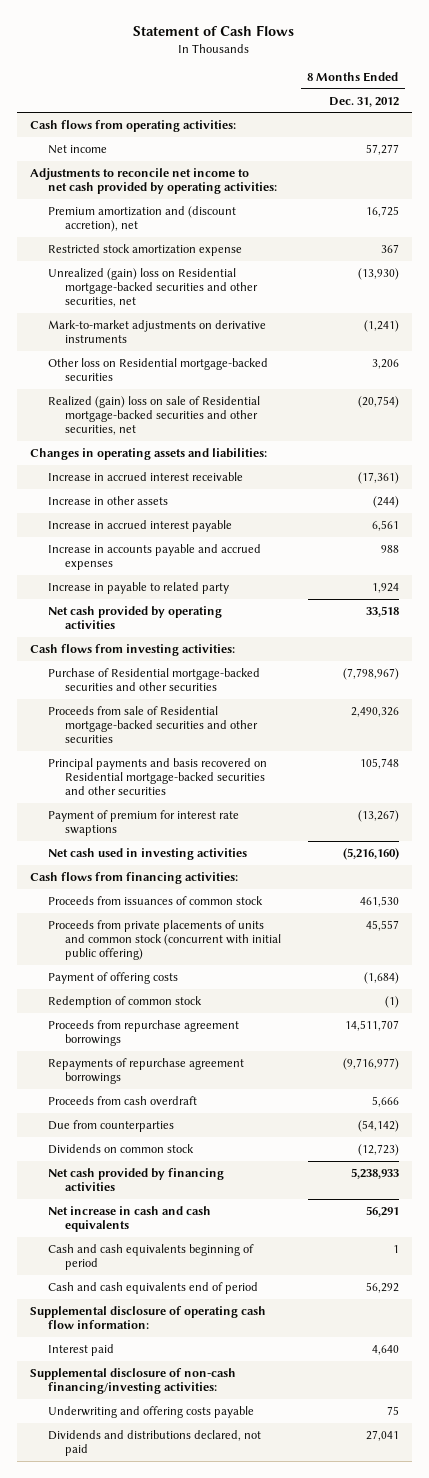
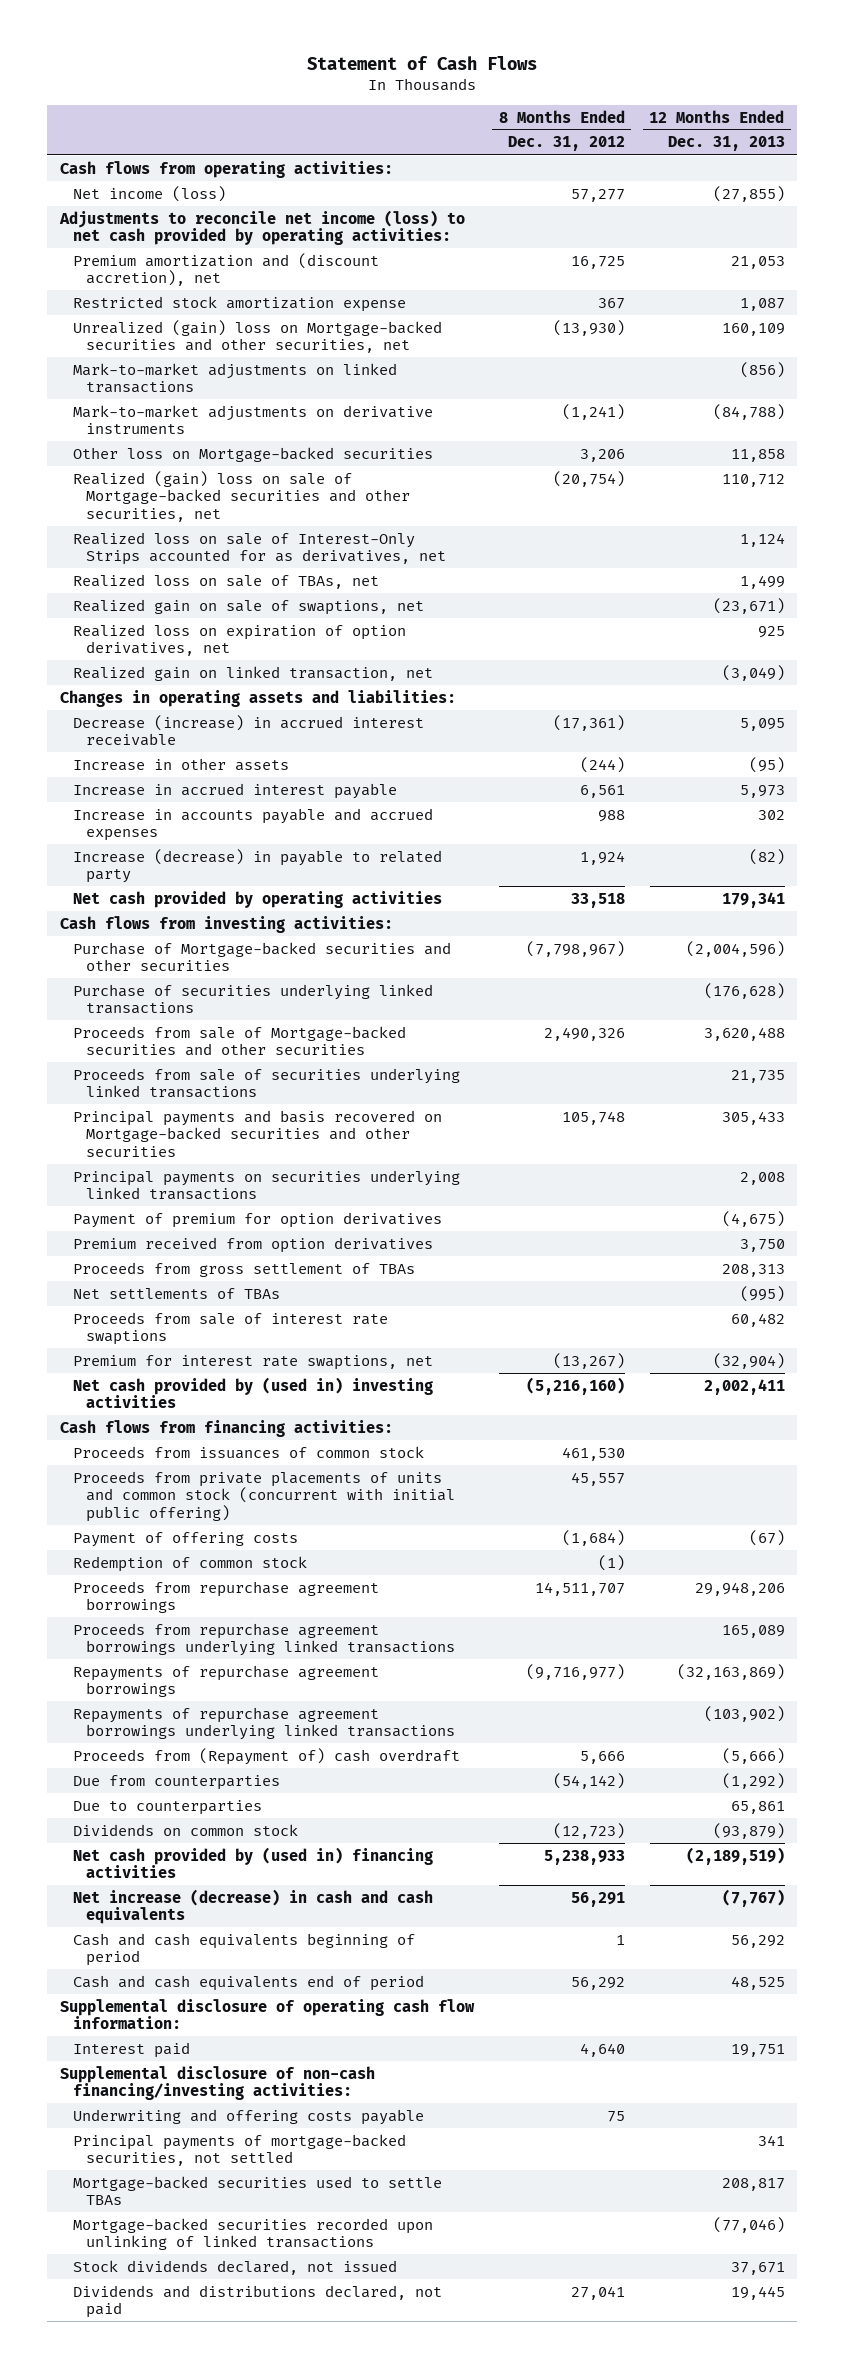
- | 8 Months Ended Dec. 31, 2012
+ | 8 Months Ended Dec. 31, 2012 | 12 Months Ended Dec. 31, 2013
- Net income | 57,277
- Adjustments to reconcile net income to net cash provided by operating activities:
+ Net income (loss) | 57,277 | (27,855)
+ Adjustments to reconcile net income (loss) to net cash provided by operating activities:
- Unrealized (gain) loss on Residential mortgage-backed securities and other securities, net | (13,930)
+ Unrealized (gain) loss on Mortgage-backed securities and other securities, net | (13,930) | 160,109
+ Mark-to-market adjustments on linked transactions | | (856)
- Other loss on Residential mortgage-backed securities | 3,206
- Realized (gain) loss on sale of Residential mortgage-backed securities and other securities, net | (20,754)
+ Other loss on Mortgage-backed securities | 3,206 | 11,858
+ Realized (gain) loss on sale of Mortgage-backed securities and other securities, net | (20,754) | 110,712
+ Realized loss on sale of Interest-Only Strips accounted for as derivatives, net | | 1,124
+ Realized loss on sale of TBAs, net | | 1,499
+ Realized gain on sale of swaptions, net | | (23,671)
+ Realized loss on expiration of option derivatives, net | | 925
+ Realized gain on linked transaction, net | | (3,049)
- Increase in accrued interest receivable | (17,361)
+ Decrease (increase) in accrued interest receivable | (17,361) | 5,095
- Increase in payable to related party | 1,924
+ Increase (decrease) in payable to related party | 1,924 | (82)
- Purchase of Residential mortgage-backed securities and other securities | (7,798,967)
- Proceeds from sale of Residential mortgage-backed securities and other securities | 2,490,326
- Principal payments and basis recovered on Residential mortgage-backed securities and other securities | 105,748
- Payment of premium for interest rate swaptions | (13,267)
- Net cash used in investing activities | (5,216,160)
+ Purchase of Mortgage-backed securities and other securities | (7,798,967) | (2,004,596)
+ Purchase of securities underlying linked transactions | | (176,628)
+ Proceeds from sale of Mortgage-backed securities and other securities | 2,490,326 | 3,620,488
+ Proceeds from sale of securities underlying linked transactions | | 21,735
+ Principal payments and basis recovered on Mortgage-backed securities and other securities | 105,748 | 305,433
+ Principal payments on securities underlying linked transactions | | 2,008
+ Payment of premium for option derivatives | | (4,675)
+ Premium received from option derivatives | | 3,750
+ Proceeds from gross settlement of TBAs | | 208,313
+ Net settlements of TBAs | | (995)
+ Proceeds from sale of interest rate swaptions | | 60,482
+ Premium for interest rate swaptions, net | (13,267) | (32,904)
+ Net cash provided by (used in) investing activities | (5,216,160) | 2,002,411
+ Proceeds from repurchase agreement borrowings underlying linked transactions | | 165,089
- Proceeds from cash overdraft | 5,666
+ Repayments of repurchase agreement borrowings underlying linked transactions | | (103,902)
+ Proceeds from (Repayment of) cash overdraft | 5,666 | (5,666)
+ Due to counterparties | | 65,861
- Net cash provided by financing activities | 5,238,933
- Net increase in cash and cash equivalents | 56,291
+ Net cash provided by (used in) financing activities | 5,238,933 | (2,189,519)
+ Net increase (decrease) in cash and cash equivalents | 56,291 | (7,767)
+ Principal payments of mortgage-backed securities, not settled | | 341
+ Mortgage-backed securities used to settle TBAs | | 208,817
+ Mortgage-backed securities recorded upon unlinking of linked transactions | | (77,046)
+ Stock dividends declared, not issued | | 37,671

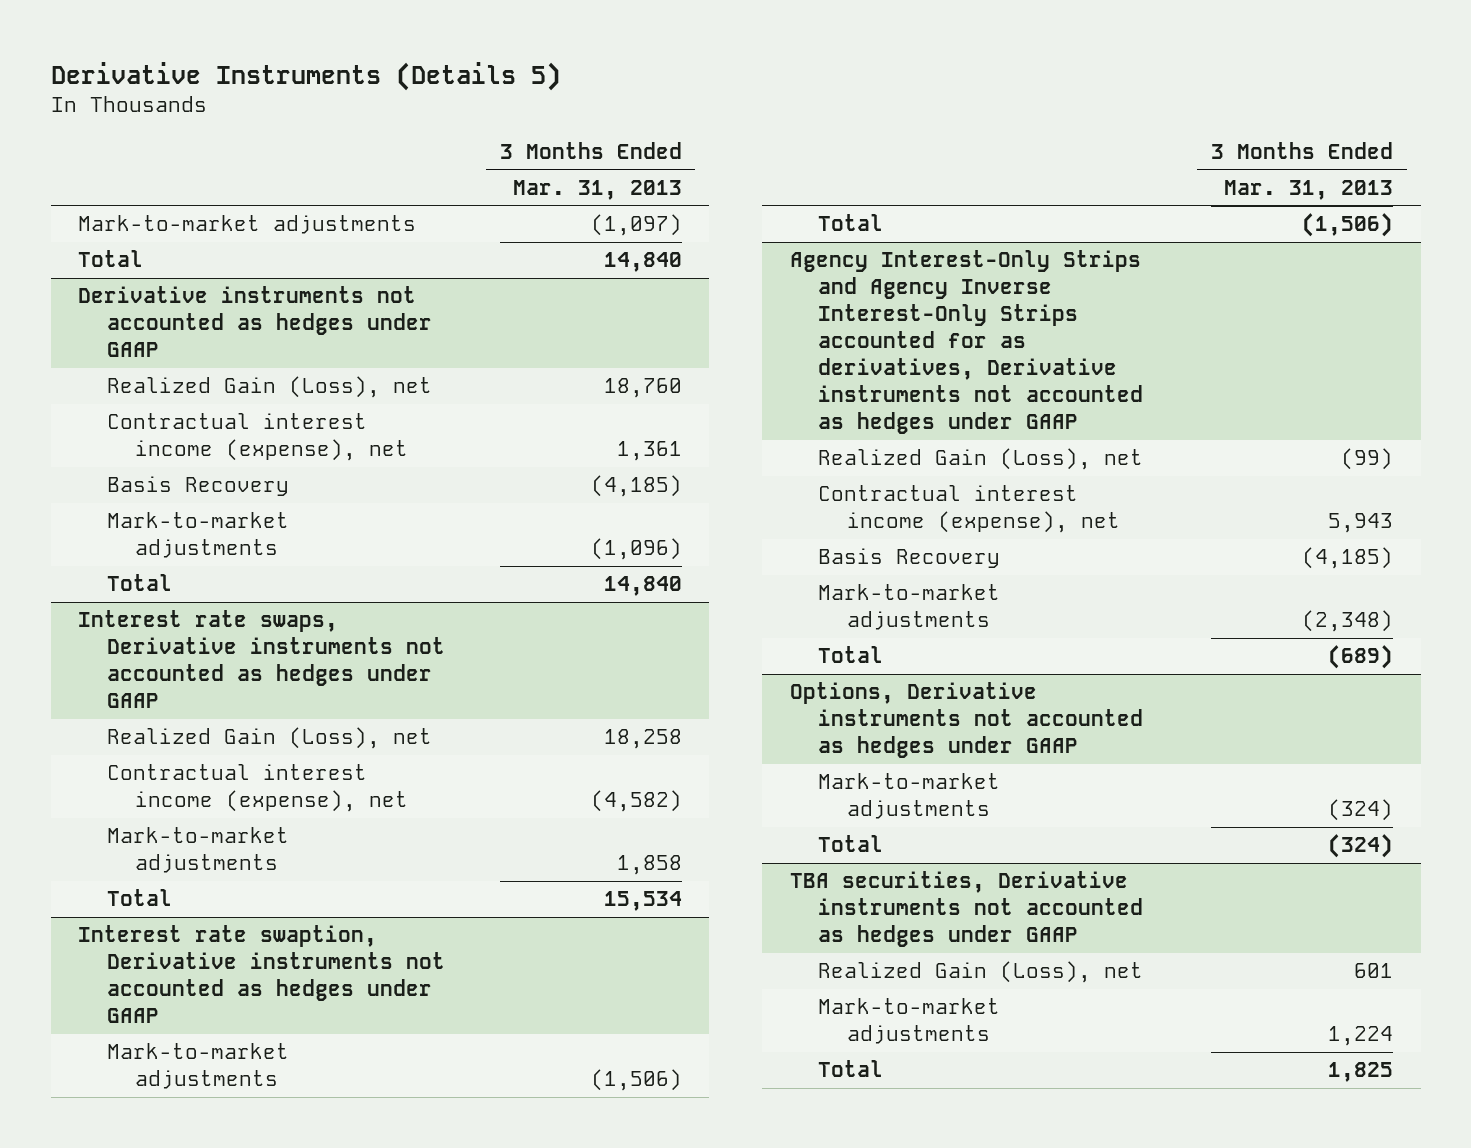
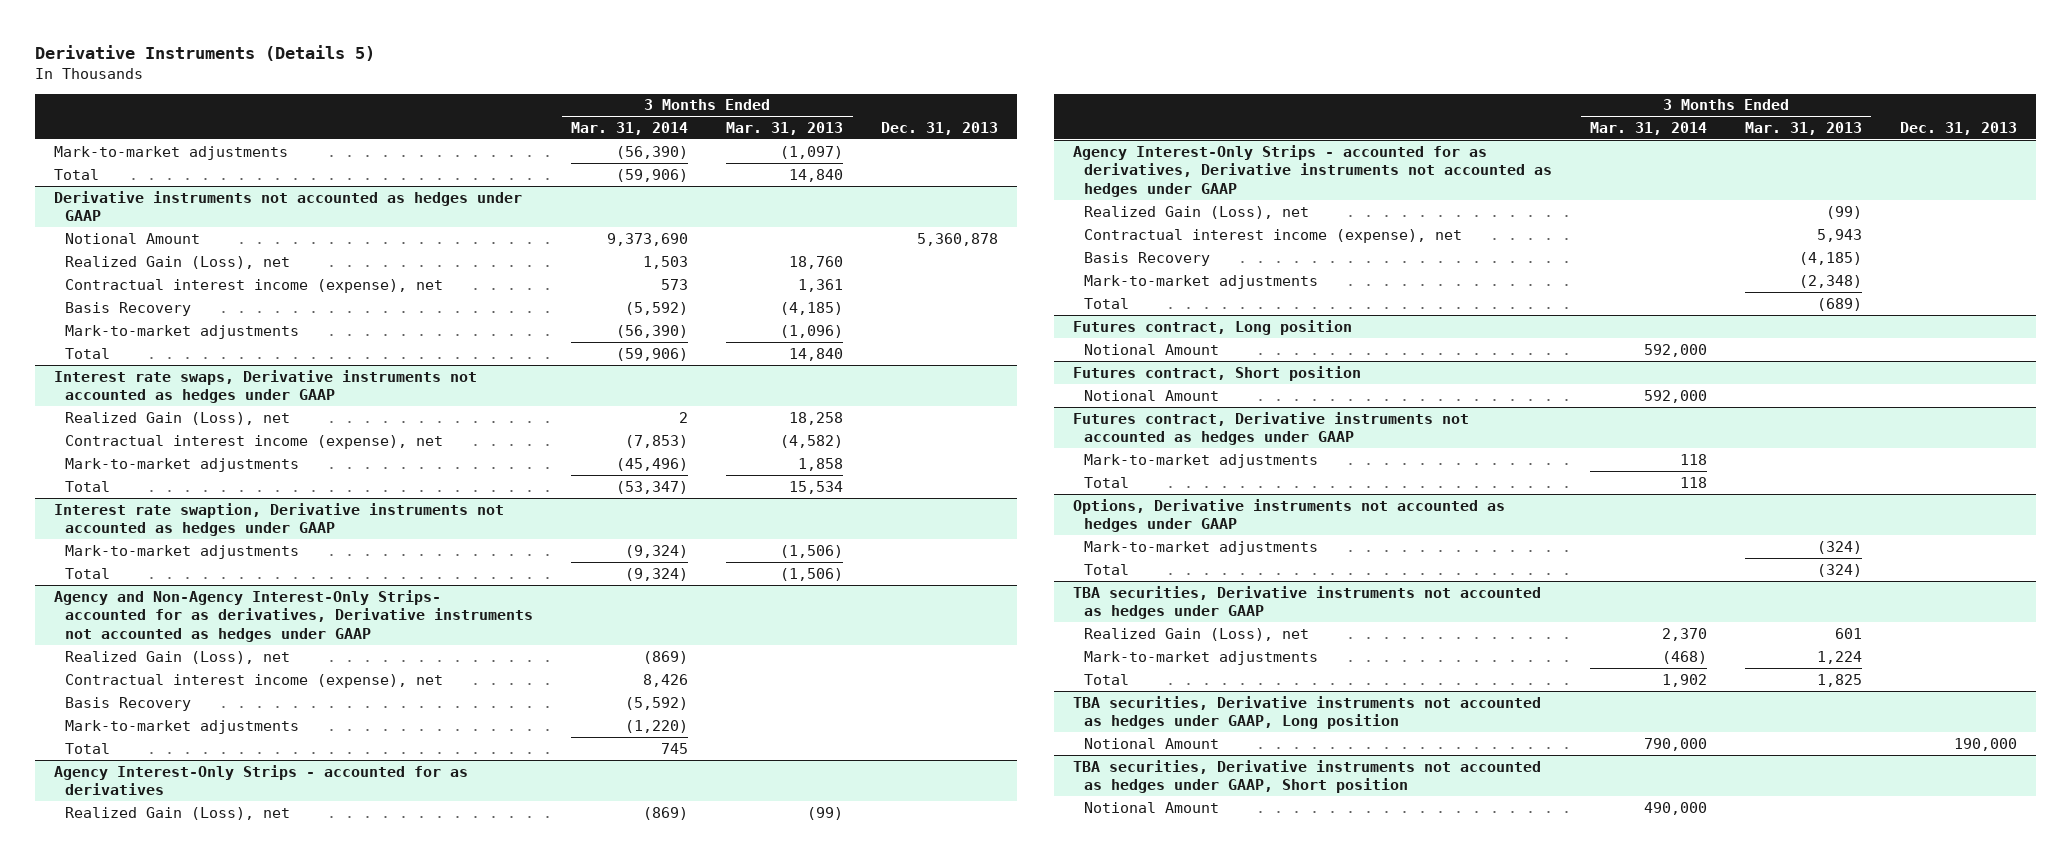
- | 3 Months Ended Mar. 31, 2013
+ | 3 Months Ended Mar. 31, 2014 | 3 Months Ended Mar. 31, 2013 | Dec. 31, 2013
@ Derivative instruments not accounted as hedges under GAAP
+ Notional Amount | 9,373,690 | | 5,360,878
- Agency Interest-Only Strips and Agency Inverse Interest-Only Strips accounted for as derivatives, Derivative instruments not accounted as hedges under GAAP
+ Agency and Non-Agency Interest-Only Strips- accounted for as derivatives, Derivative instruments not accounted as hedges under GAAP
+ Realized Gain (Loss), net | (869) | |
+ Contractual interest income (expense), net | 8,426 | |
+ Basis Recovery | (5,592) | |
+ Mark-to-market adjustments | (1,220) | |
+ Total | 745 | |
+ Agency Interest-Only Strips - accounted for as derivatives
+ Agency Interest-Only Strips - accounted for as derivatives, Derivative instruments not accounted as hedges under GAAP
+ Realized Gain (Loss), net | | (99) |
+ Futures contract, Long position
+ Notional Amount | 592,000 | |
+ Futures contract, Short position
+ Notional Amount | 592,000 | |
+ Futures contract, Derivative instruments not accounted as hedges under GAAP
+ Mark-to-market adjustments | 118 | |
+ Total | 118 | |
+ TBA securities, Derivative instruments not accounted as hedges under GAAP, Long position
+ Notional Amount | 790,000 | | 190,000
+ TBA securities, Derivative instruments not accounted as hedges under GAAP, Short position
+ Notional Amount | 490,000 | |

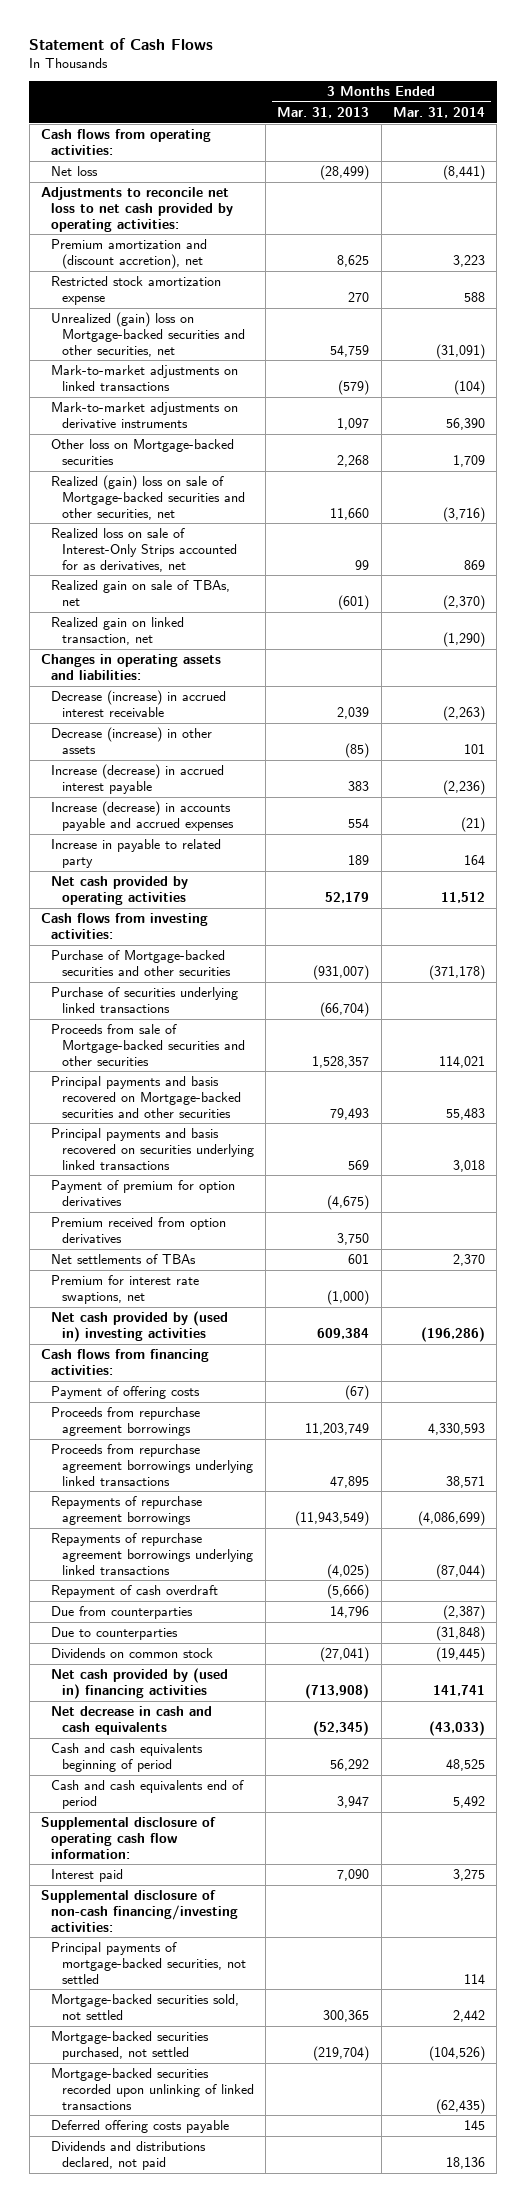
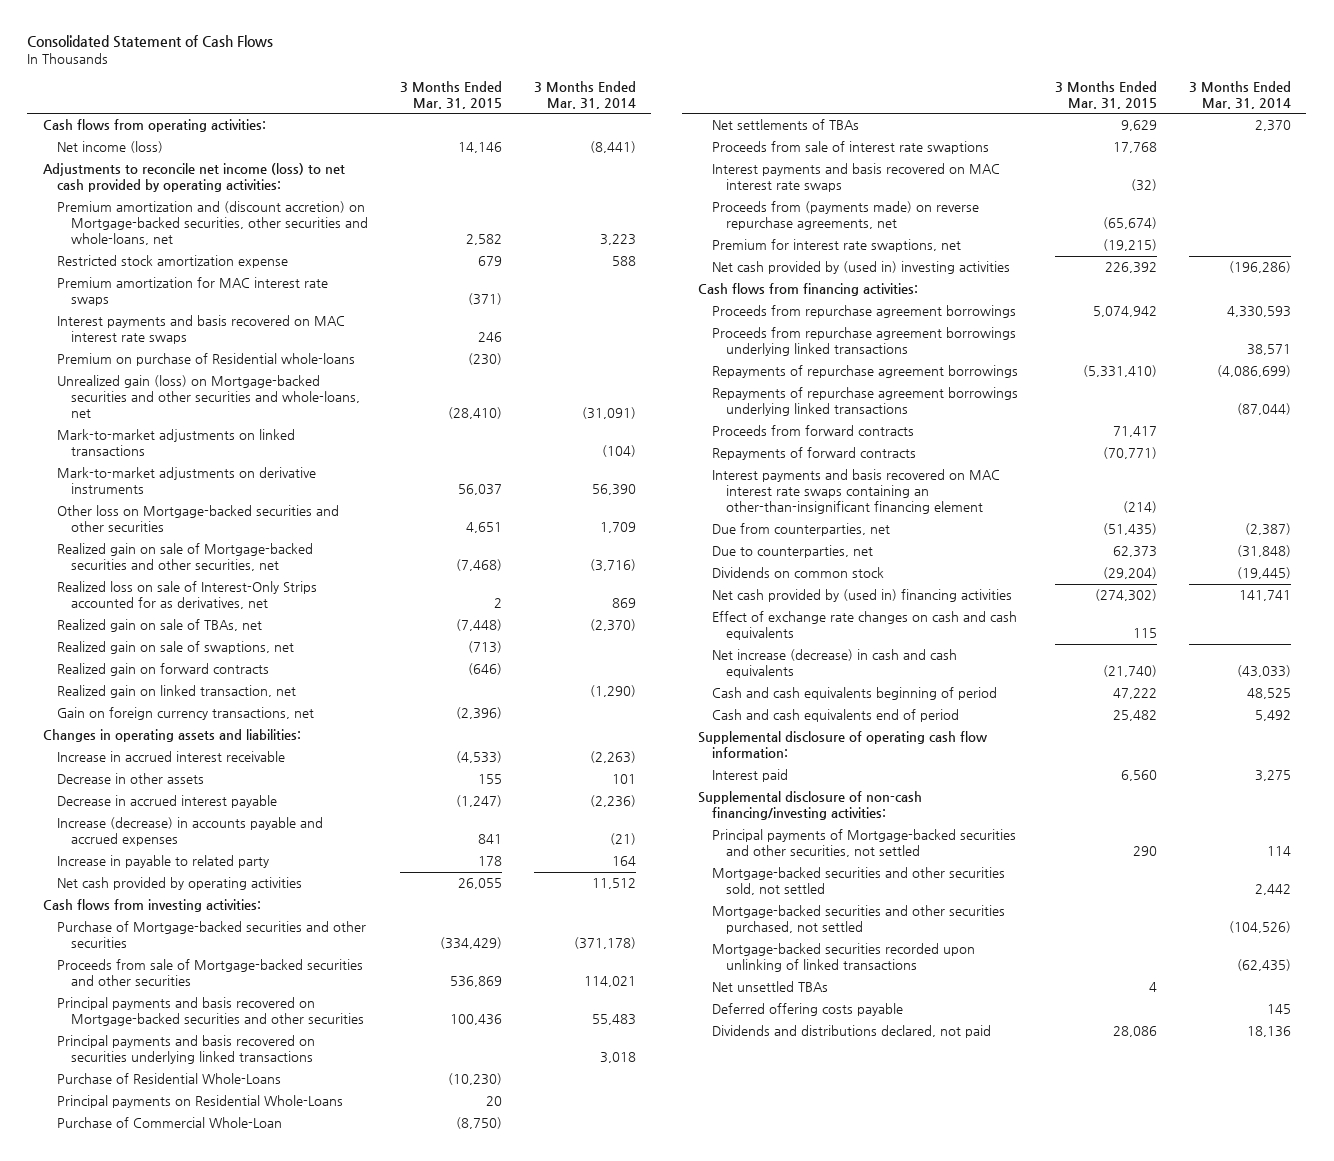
- Statement of Cash Flows
+ Consolidated Statement of Cash Flows
- | 3 Months Ended Mar. 31, 2013 | 3 Months Ended Mar. 31, 2014
+ | 3 Months Ended Mar. 31, 2015 | 3 Months Ended Mar. 31, 2014
- Net loss | (28,499) | (8,441)
- Adjustments to reconcile net loss to net cash provided by operating activities:
- Premium amortization and (discount accretion), net | 8,625 | 3,223
+ Net income (loss) | 14,146 | (8,441)
+ Adjustments to reconcile net income (loss) to net cash provided by operating activities:
+ Premium amortization and (discount accretion) on Mortgage-backed securities, other securities and whole-loans, net | 2,582 | 3,223
- Unrealized (gain) loss on Mortgage-backed securities and other securities, net | 54,759 | (31,091)
+ Premium amortization for MAC interest rate swaps | (371) |
+ Interest payments and basis recovered on MAC interest rate swaps | 246 |
+ Premium on purchase of Residential whole-loans | (230) |
+ Unrealized gain (loss) on Mortgage-backed securities and other securities and whole-loans, net | (28,410) | (31,091)
- Other loss on Mortgage-backed securities | 2,268 | 1,709
- Realized (gain) loss on sale of Mortgage-backed securities and other securities, net | 11,660 | (3,716)
+ Other loss on Mortgage-backed securities and other securities | 4,651 | 1,709
+ Realized gain on sale of Mortgage-backed securities and other securities, net | (7,468) | (3,716)
+ Realized gain on sale of swaptions, net | (713) |
+ Realized gain on forward contracts | (646) |
+ Gain on foreign currency transactions, net | (2,396) |
- Decrease (increase) in accrued interest receivable | 2,039 | (2,263)
- Decrease (increase) in other assets | (85) | 101
- Increase (decrease) in accrued interest payable | 383 | (2,236)
+ Increase in accrued interest receivable | (4,533) | (2,263)
+ Decrease in other assets | 155 | 101
+ Decrease in accrued interest payable | (1,247) | (2,236)
- Purchase of securities underlying linked transactions | (66,704) |
- Payment of premium for option derivatives | (4,675) |
- Premium received from option derivatives | 3,750 |
+ Purchase of Residential Whole-Loans | (10,230) |
+ Principal payments on Residential Whole-Loans | 20 |
+ Purchase of Commercial Whole-Loan | (8,750) |
+ Proceeds from sale of interest rate swaptions | 17,768 |
+ Interest payments and basis recovered on MAC interest rate swaps | (32) |
+ Proceeds from (payments made) on reverse repurchase agreements, net | (65,674) |
- Payment of offering costs | (67) |
- Repayment of cash overdraft | (5,666) |
- Due from counterparties | 14,796 | (2,387)
- Due to counterparties | | (31,848)
+ Proceeds from forward contracts | 71,417 |
+ Repayments of forward contracts | (70,771) |
+ Interest payments and basis recovered on MAC interest rate swaps containing an other-than-insignificant financing element | (214) |
+ Due from counterparties, net | (51,435) | (2,387)
+ Due to counterparties, net | 62,373 | (31,848)
- Net decrease in cash and cash equivalents | (52,345) | (43,033)
+ Effect of exchange rate changes on cash and cash equivalents | 115 |
+ Net increase (decrease) in cash and cash equivalents | (21,740) | (43,033)
- Principal payments of mortgage-backed securities, not settled | | 114
- Mortgage-backed securities sold, not settled | 300,365 | 2,442
- Mortgage-backed securities purchased, not settled | (219,704) | (104,526)
+ Principal payments of Mortgage-backed securities and other securities, not settled | 290 | 114
+ Mortgage-backed securities and other securities sold, not settled | | 2,442
+ Mortgage-backed securities and other securities purchased, not settled | | (104,526)
+ Net unsettled TBAs | 4 |

